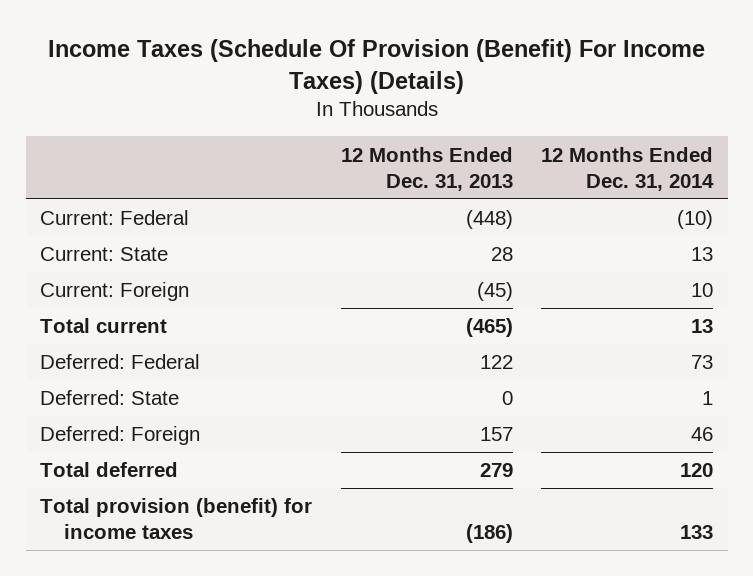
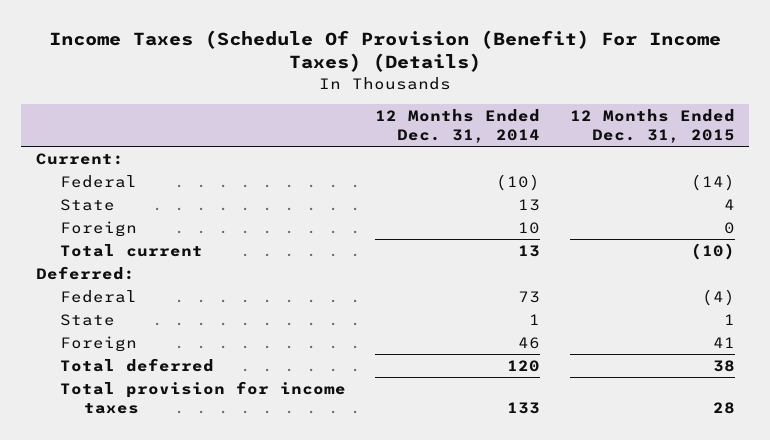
- | 12 Months Ended Dec. 31, 2013 | 12 Months Ended Dec. 31, 2014
+ | 12 Months Ended Dec. 31, 2014 | 12 Months Ended Dec. 31, 2015
- Current: Federal | (448) | (10)
- Current: State | 28 | 13
- Current: Foreign | (45) | 10
+ Current:
+ Federal | (10) | (14)
+ State | 13 | 4
+ Foreign | 10 | 0
- Deferred: Federal | 122 | 73
- Deferred: State | 0 | 1
- Deferred: Foreign | 157 | 46
+ Deferred:
+ Federal | 73 | (4)
+ State | 1 | 1
+ Foreign | 46 | 41
- Total provision (benefit) for income taxes | (186) | 133
+ Total provision for income taxes | 133 | 28

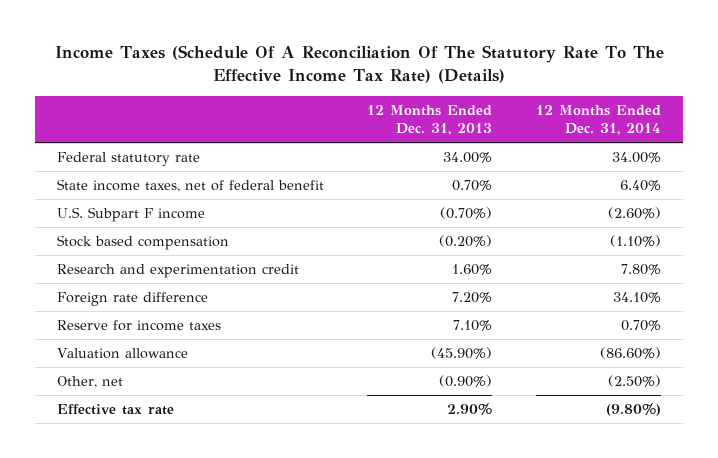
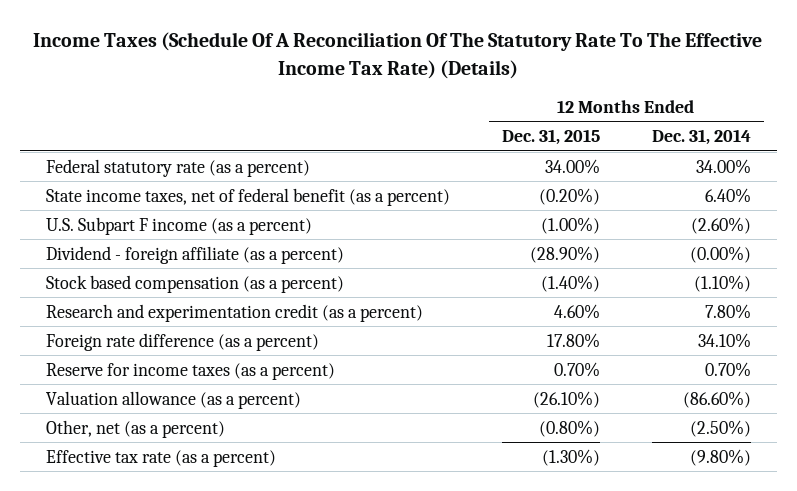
- | 12 Months Ended Dec. 31, 2013 | 12 Months Ended Dec. 31, 2014
+ | 12 Months Ended Dec. 31, 2015 | 12 Months Ended Dec. 31, 2014
- Federal statutory rate | 34.00% | 34.00%
- State income taxes, net of federal benefit | 0.70% | 6.40%
- U.S. Subpart F income | (0.70%) | (2.60%)
- Stock based compensation | (0.20%) | (1.10%)
- Research and experimentation credit | 1.60% | 7.80%
- Foreign rate difference | 7.20% | 34.10%
- Reserve for income taxes | 7.10% | 0.70%
- Valuation allowance | (45.90%) | (86.60%)
- Other, net | (0.90%) | (2.50%)
- Effective tax rate | 2.90% | (9.80%)
+ Federal statutory rate (as a percent) | 34.00% | 34.00%
+ State income taxes, net of federal benefit (as a percent) | (0.20%) | 6.40%
+ U.S. Subpart F income (as a percent) | (1.00%) | (2.60%)
+ Dividend - foreign affiliate (as a percent) | (28.90%) | (0.00%)
+ Stock based compensation (as a percent) | (1.40%) | (1.10%)
+ Research and experimentation credit (as a percent) | 4.60% | 7.80%
+ Foreign rate difference (as a percent) | 17.80% | 34.10%
+ Reserve for income taxes (as a percent) | 0.70% | 0.70%
+ Valuation allowance (as a percent) | (26.10%) | (86.60%)
+ Other, net (as a percent) | (0.80%) | (2.50%)
+ Effective tax rate (as a percent) | (1.30%) | (9.80%)

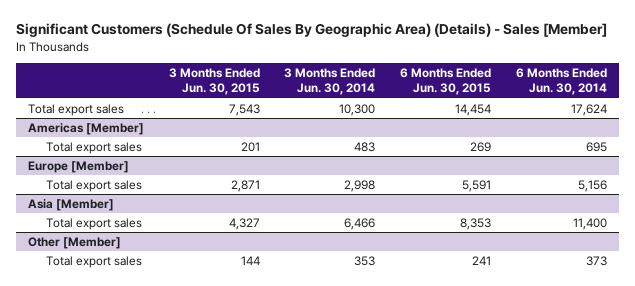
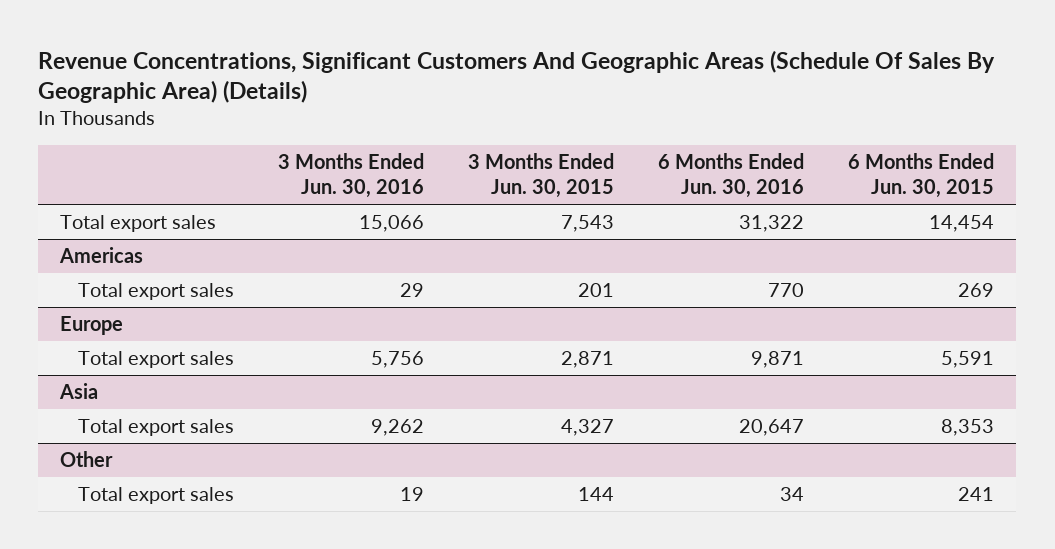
- Significant Customers (Schedule Of Sales By Geographic Area) (Details) - Sales [Member]
+ Revenue Concentrations, Significant Customers And Geographic Areas (Schedule Of Sales By Geographic Area) (Details)
- | 3 Months Ended Jun. 30, 2015 | 3 Months Ended Jun. 30, 2014 | 6 Months Ended Jun. 30, 2015 | 6 Months Ended Jun. 30, 2014
+ | 3 Months Ended Jun. 30, 2016 | 3 Months Ended Jun. 30, 2015 | 6 Months Ended Jun. 30, 2016 | 6 Months Ended Jun. 30, 2015
- Americas [Member]
+ Americas
- Europe [Member]
+ Europe
- Asia [Member]
+ Asia
- Other [Member]
+ Other

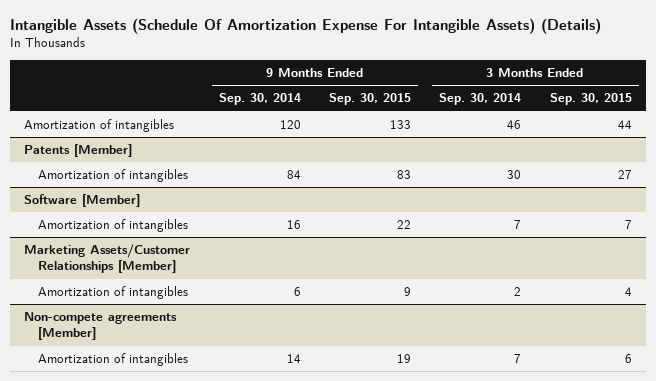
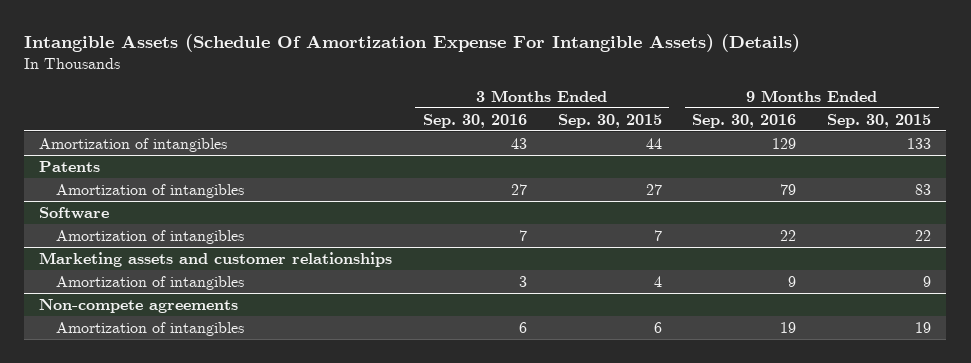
- | 9 Months Ended Sep. 30, 2014 | 9 Months Ended Sep. 30, 2015 | 3 Months Ended Sep. 30, 2014 | 3 Months Ended Sep. 30, 2015
+ | 3 Months Ended Sep. 30, 2016 | 3 Months Ended Sep. 30, 2015 | 9 Months Ended Sep. 30, 2016 | 9 Months Ended Sep. 30, 2015
- Patents [Member]
+ Patents
- Software [Member]
+ Software
- Marketing Assets/Customer Relationships [Member]
+ Marketing assets and customer relationships
- Non-compete agreements [Member]
+ Non-compete agreements

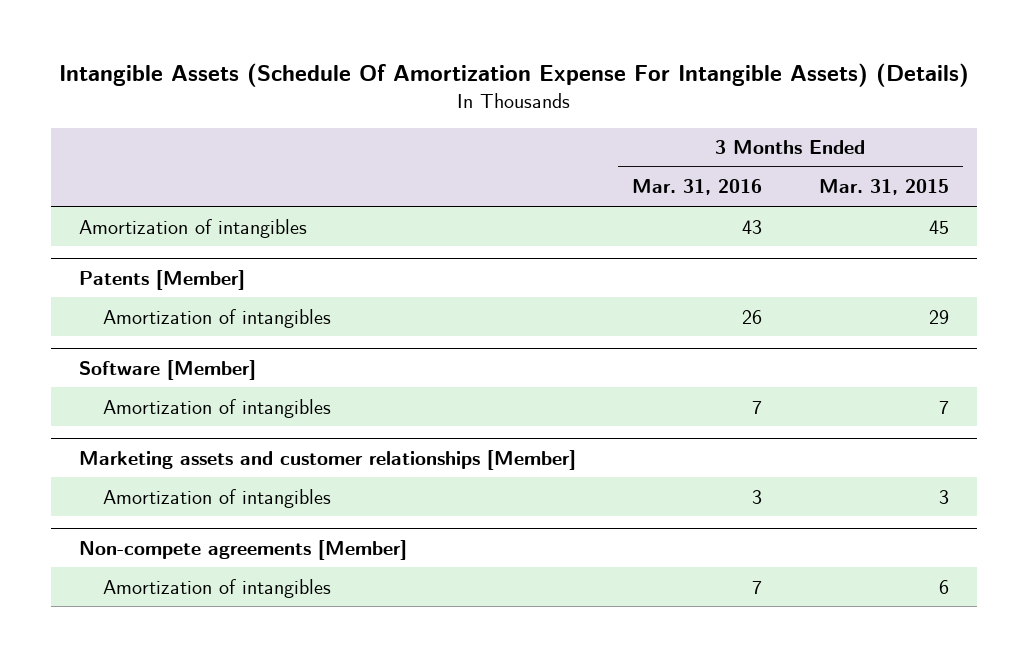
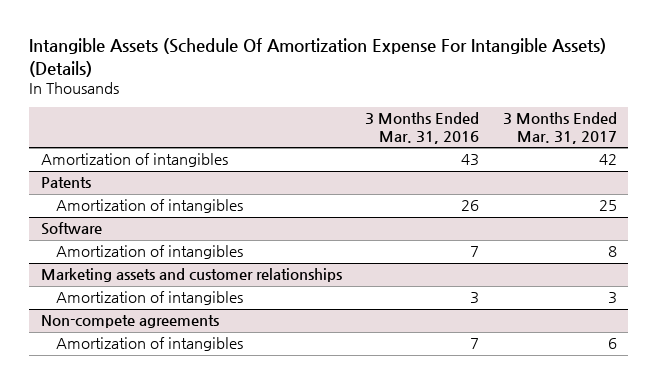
- | 3 Months Ended Mar. 31, 2016 | 3 Months Ended Mar. 31, 2015
+ | 3 Months Ended Mar. 31, 2016 | 3 Months Ended Mar. 31, 2017
- Patents [Member]
+ Patents
- Software [Member]
+ Software
- Marketing assets and customer relationships [Member]
+ Marketing assets and customer relationships
- Non-compete agreements [Member]
+ Non-compete agreements

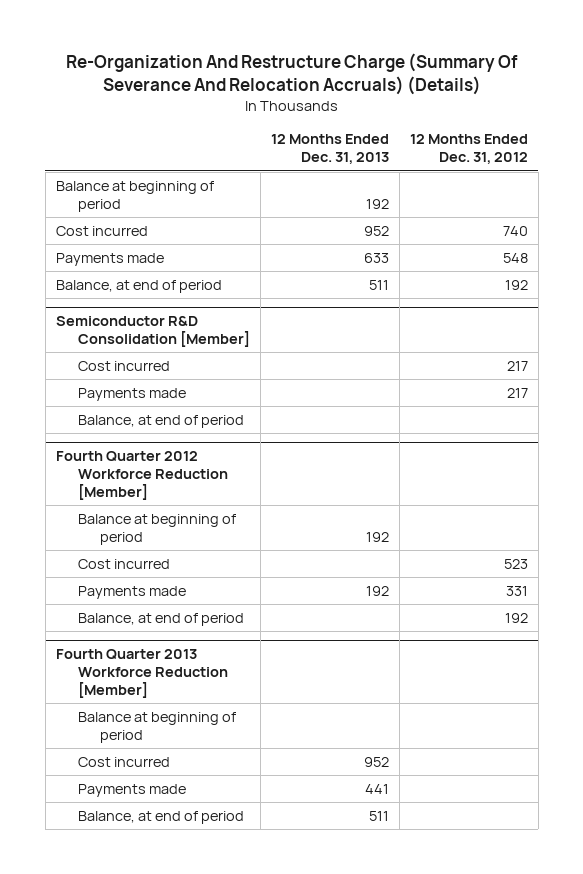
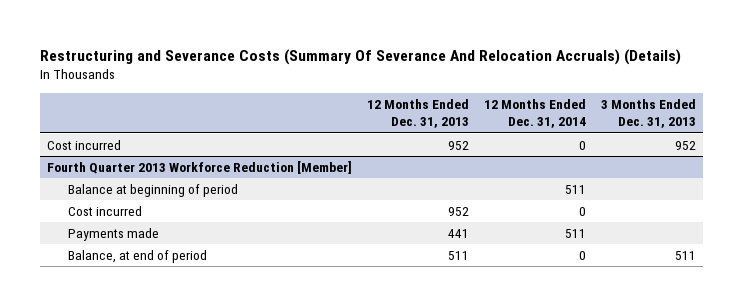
- Re-Organization And Restructure Charge (Summary Of Severance And Relocation Accruals) (Details)
+ Restructuring and Severance Costs (Summary Of Severance And Relocation Accruals) (Details)
- | 12 Months Ended Dec. 31, 2013 | 12 Months Ended Dec. 31, 2012
+ | 12 Months Ended Dec. 31, 2013 | 12 Months Ended Dec. 31, 2014 | 3 Months Ended Dec. 31, 2013
- Balance at beginning of period | 192 |
- Payments made | 633 | 548
- Balance, at end of period | 511 | 192
- Semiconductor R&D Consolidation [Member]
- Cost incurred | | 217
- Payments made | | 217
- Balance, at end of period
- Fourth Quarter 2012 Workforce Reduction [Member]
- Balance at beginning of period | 192 |
- Cost incurred | | 523
- Payments made | 192 | 331
- Balance, at end of period | | 192

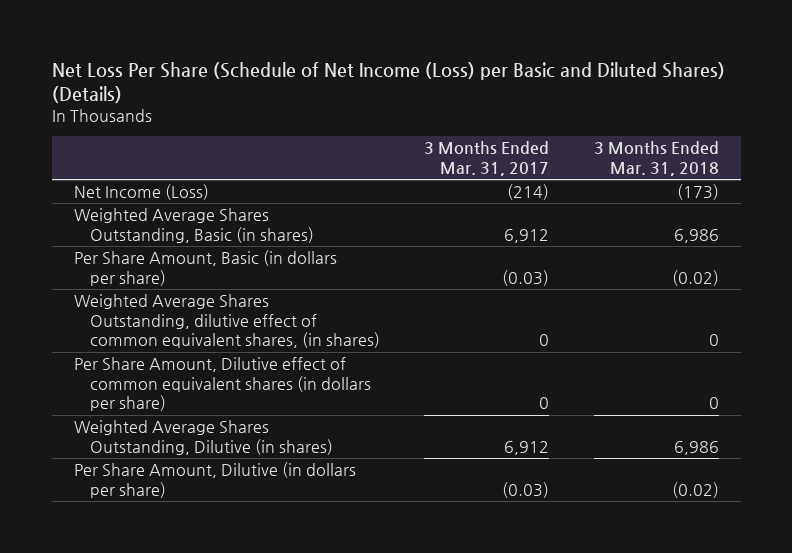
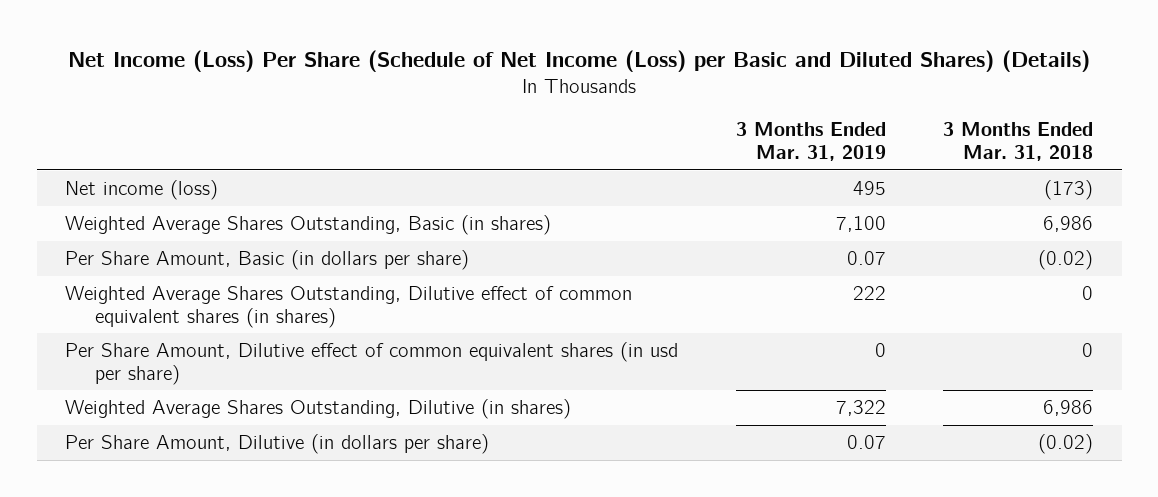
- Net Loss Per Share (Schedule of Net Income (Loss) per Basic and Diluted Shares) (Details)
+ Net Income (Loss) Per Share (Schedule of Net Income (Loss) per Basic and Diluted Shares) (Details)
- | 3 Months Ended Mar. 31, 2017 | 3 Months Ended Mar. 31, 2018
+ | 3 Months Ended Mar. 31, 2019 | 3 Months Ended Mar. 31, 2018
- Net Income (Loss) | (214) | (173)
+ Net income (loss) | 495 | (173)
- Weighted Average Shares Outstanding, dilutive effect of common equivalent shares, (in shares) | 0 | 0
- Per Share Amount, Dilutive effect of common equivalent shares (in dollars per share) | 0 | 0
+ Weighted Average Shares Outstanding, Dilutive effect of common equivalent shares (in shares) | 222 | 0
+ Per Share Amount, Dilutive effect of common equivalent shares (in usd per share) | 0 | 0

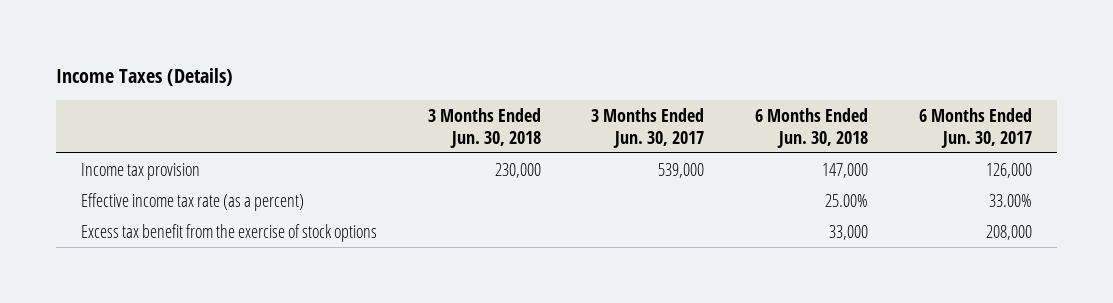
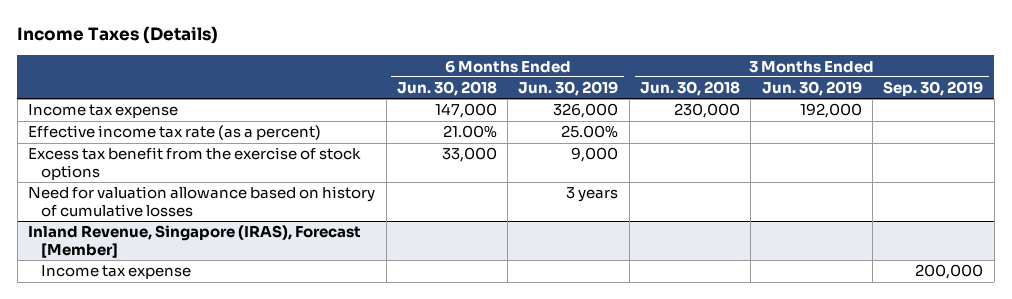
- | 3 Months Ended Jun. 30, 2018 | 3 Months Ended Jun. 30, 2017 | 6 Months Ended Jun. 30, 2018 | 6 Months Ended Jun. 30, 2017
+ | 6 Months Ended Jun. 30, 2018 | 6 Months Ended Jun. 30, 2019 | 3 Months Ended Jun. 30, 2018 | 3 Months Ended Jun. 30, 2019 | 3 Months Ended Sep. 30, 2019
- Income tax provision | 230,000 | 539,000 | 147,000 | 126,000
- Effective income tax rate (as a percent) | | | 25.00% | 33.00%
+ Income tax expense | 147,000 | 326,000 | 230,000 | 192,000 |
+ Effective income tax rate (as a percent) | 21.00% | 25.00% | | |
+ Need for valuation allowance based on history of cumulative losses | | 3 years | | |
+ Inland Revenue, Singapore (IRAS), Forecast [Member]
+ Income tax expense | | | | | 200,000

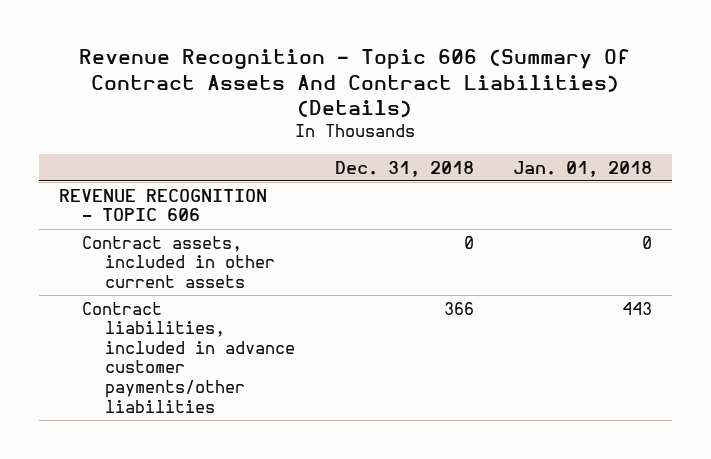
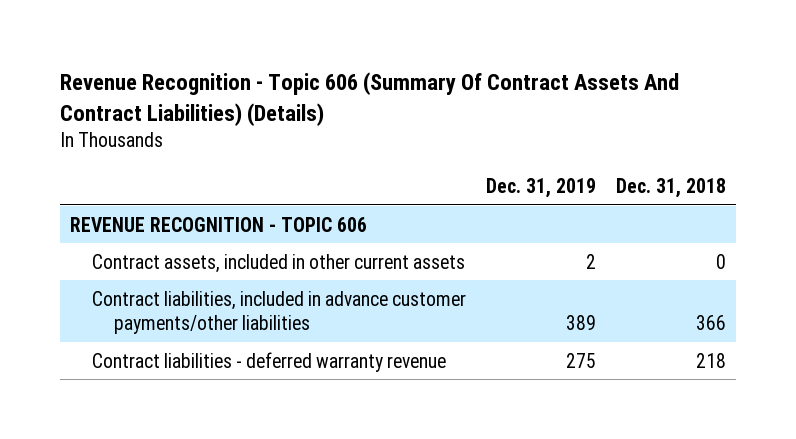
- | Dec. 31, 2018 | Jan. 01, 2018
+ | Dec. 31, 2019 | Dec. 31, 2018
+ Contract liabilities - deferred warranty revenue | 275 | 218

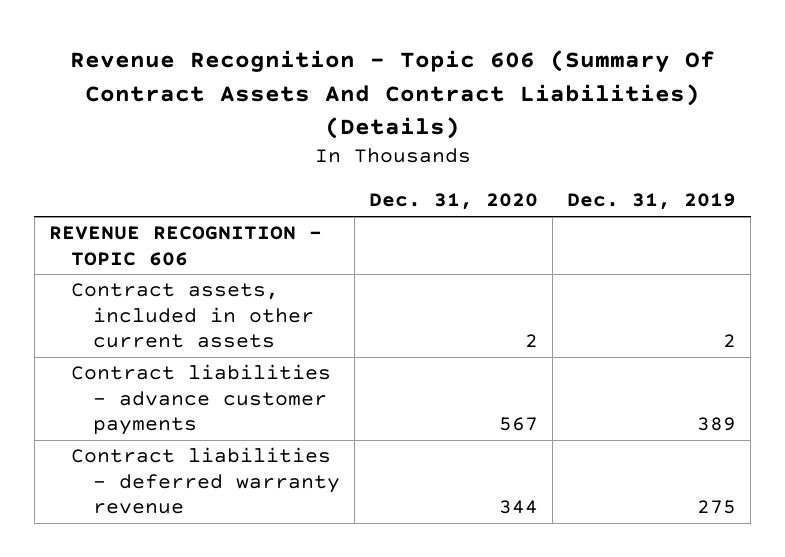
- | Dec. 31, 2019 | Dec. 31, 2018
+ | Dec. 31, 2020 | Dec. 31, 2019
- Contract liabilities, included in advance customer payments/other liabilities | 389 | 366
+ Contract liabilities - advance customer payments | 567 | 389

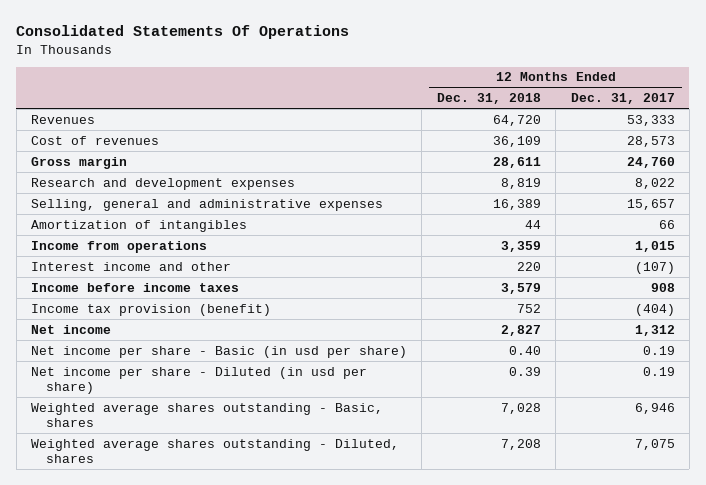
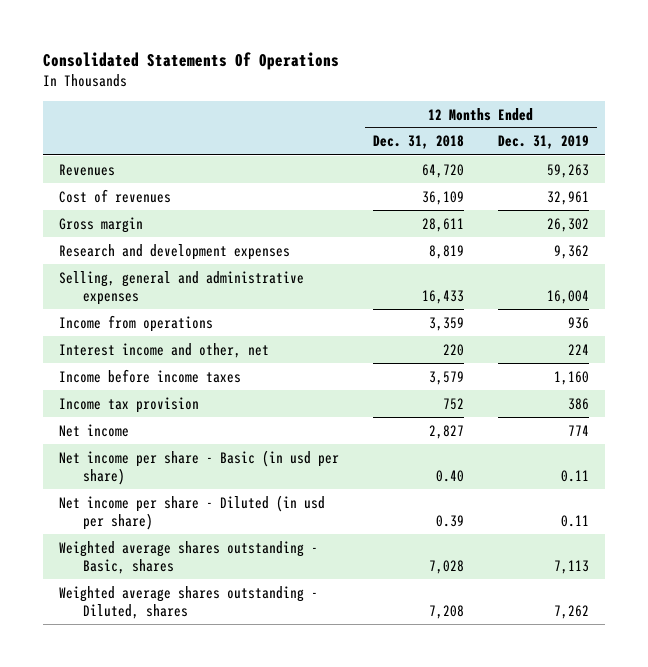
- | 12 Months Ended Dec. 31, 2018 | 12 Months Ended Dec. 31, 2017
+ | 12 Months Ended Dec. 31, 2018 | 12 Months Ended Dec. 31, 2019
- Selling, general and administrative expenses | 16,389 | 15,657
- Amortization of intangibles | 44 | 66
+ Selling, general and administrative expenses | 16,433 | 16,004
- Interest income and other | 220 | (107)
+ Interest income and other, net | 220 | 224
- Income tax provision (benefit) | 752 | (404)
+ Income tax provision | 752 | 386

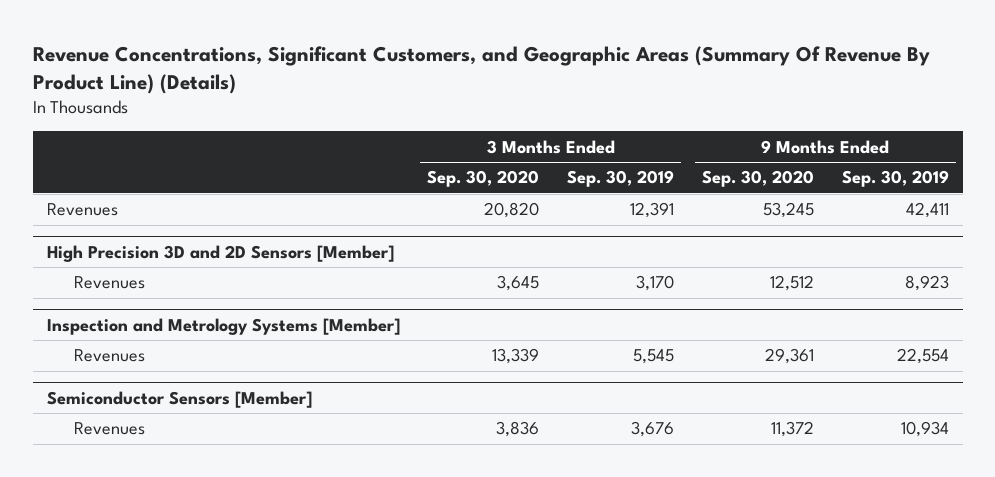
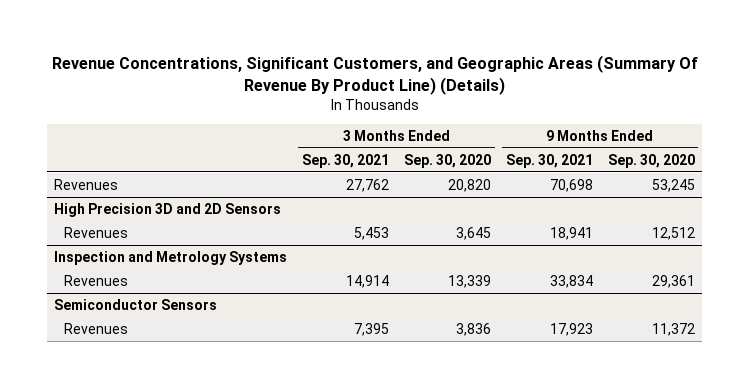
- | 3 Months Ended Sep. 30, 2020 | 3 Months Ended Sep. 30, 2019 | 9 Months Ended Sep. 30, 2020 | 9 Months Ended Sep. 30, 2019
+ | 3 Months Ended Sep. 30, 2021 | 3 Months Ended Sep. 30, 2020 | 9 Months Ended Sep. 30, 2021 | 9 Months Ended Sep. 30, 2020
- High Precision 3D and 2D Sensors [Member]
+ High Precision 3D and 2D Sensors
- Inspection and Metrology Systems [Member]
+ Inspection and Metrology Systems
- Semiconductor Sensors [Member]
+ Semiconductor Sensors

